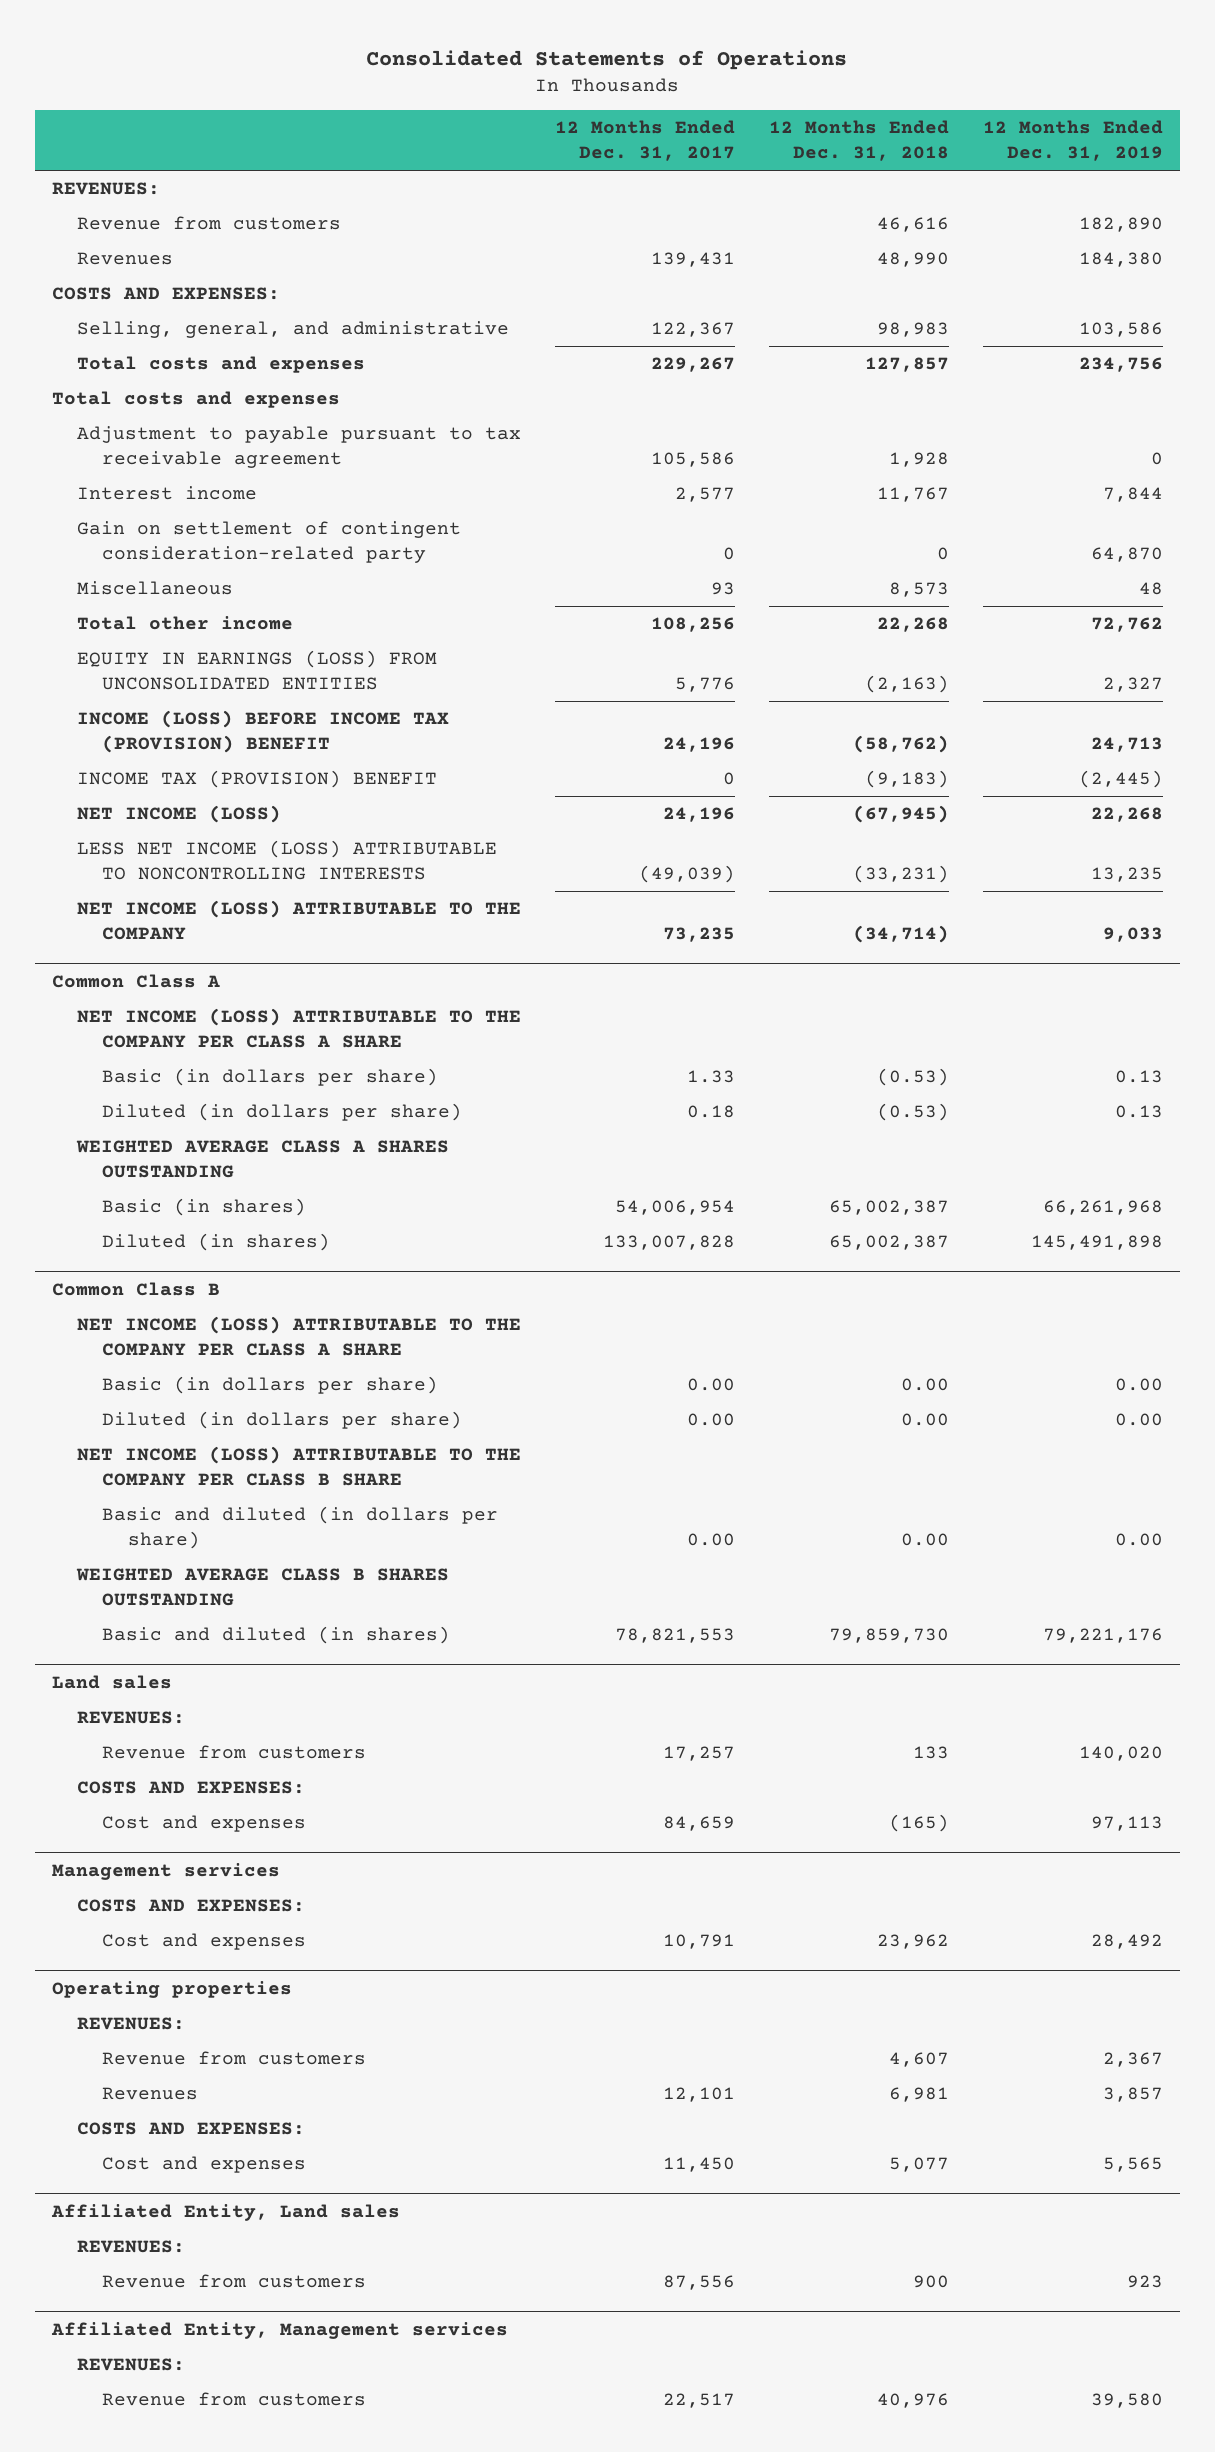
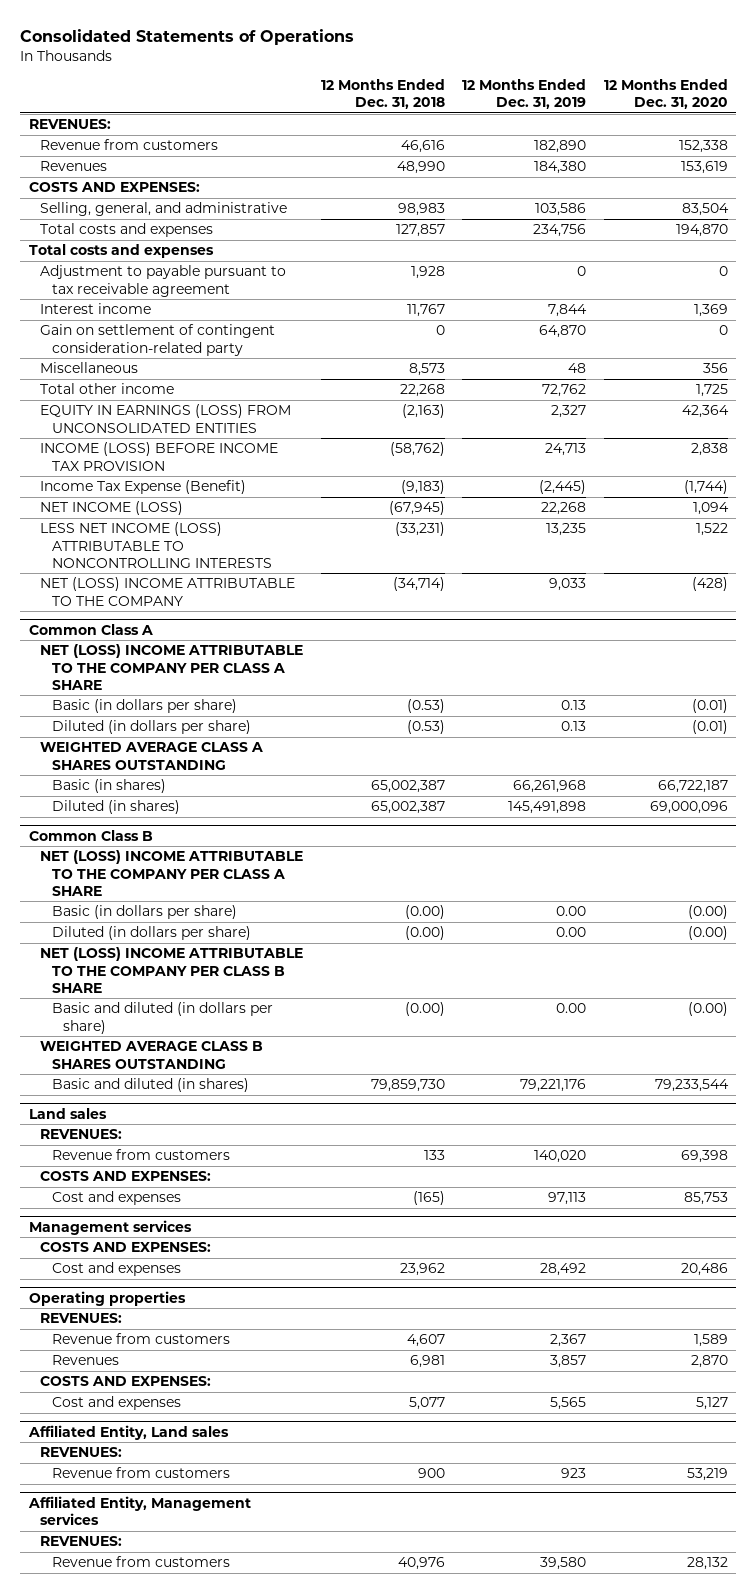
- | 12 Months Ended Dec. 31, 2017 | 12 Months Ended Dec. 31, 2018 | 12 Months Ended Dec. 31, 2019
+ | 12 Months Ended Dec. 31, 2018 | 12 Months Ended Dec. 31, 2019 | 12 Months Ended Dec. 31, 2020
- INCOME (LOSS) BEFORE INCOME TAX (PROVISION) BENEFIT | 24,196 | (58,762) | 24,713
- INCOME TAX (PROVISION) BENEFIT | 0 | (9,183) | (2,445)
+ INCOME (LOSS) BEFORE INCOME TAX PROVISION | (58,762) | 24,713 | 2,838
+ Income Tax Expense (Benefit) | (9,183) | (2,445) | (1,744)
- NET INCOME (LOSS) ATTRIBUTABLE TO THE COMPANY | 73,235 | (34,714) | 9,033
+ NET (LOSS) INCOME ATTRIBUTABLE TO THE COMPANY | (34,714) | 9,033 | (428)
@ Common Class A
- NET INCOME (LOSS) ATTRIBUTABLE TO THE COMPANY PER CLASS A SHARE
+ NET (LOSS) INCOME ATTRIBUTABLE TO THE COMPANY PER CLASS A SHARE
@ Common Class B
- NET INCOME (LOSS) ATTRIBUTABLE TO THE COMPANY PER CLASS A SHARE
- Basic (in dollars per share) | 0.00 | 0.00 | 0.00
- Diluted (in dollars per share) | 0.00 | 0.00 | 0.00
- NET INCOME (LOSS) ATTRIBUTABLE TO THE COMPANY PER CLASS B SHARE
- Basic and diluted (in dollars per share) | 0.00 | 0.00 | 0.00
+ NET (LOSS) INCOME ATTRIBUTABLE TO THE COMPANY PER CLASS A SHARE
+ Basic (in dollars per share) | (0.00) | 0.00 | (0.00)
+ Diluted (in dollars per share) | (0.00) | 0.00 | (0.00)
+ NET (LOSS) INCOME ATTRIBUTABLE TO THE COMPANY PER CLASS B SHARE
+ Basic and diluted (in dollars per share) | (0.00) | 0.00 | (0.00)

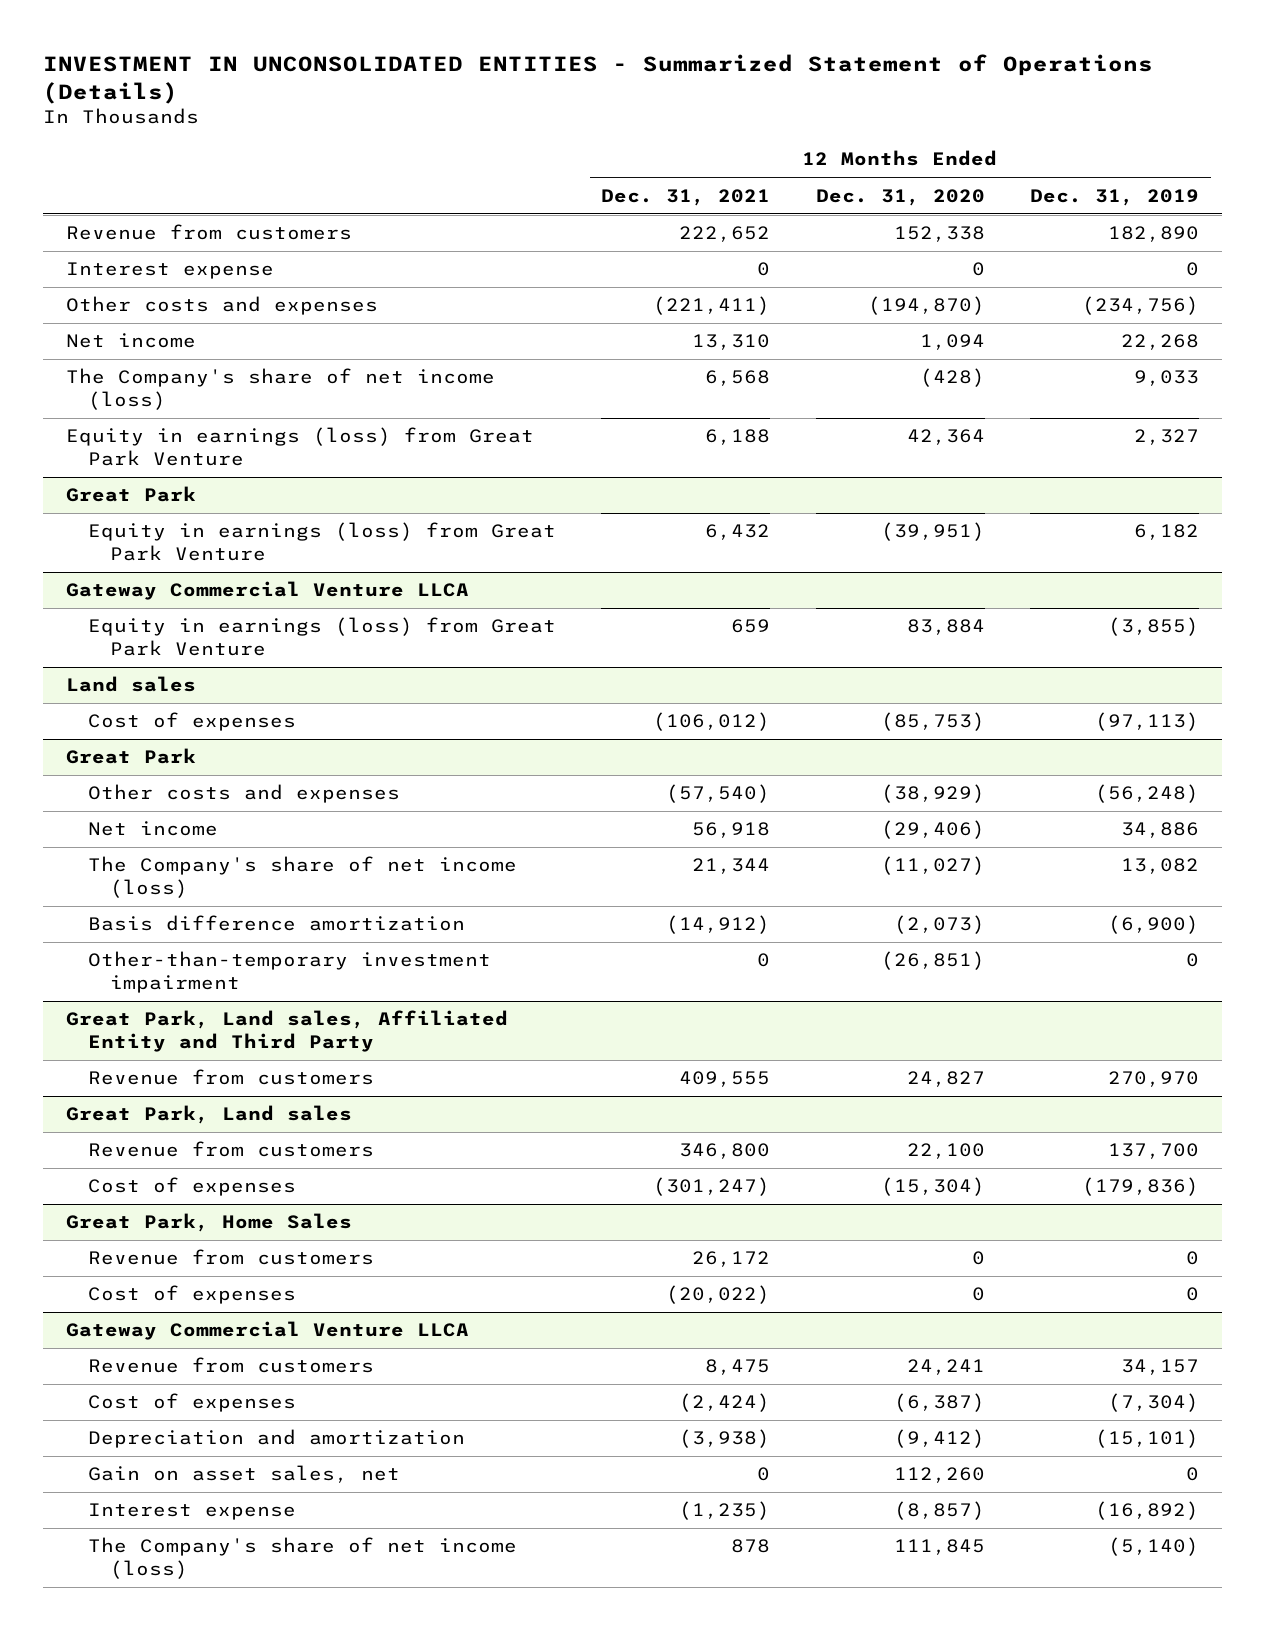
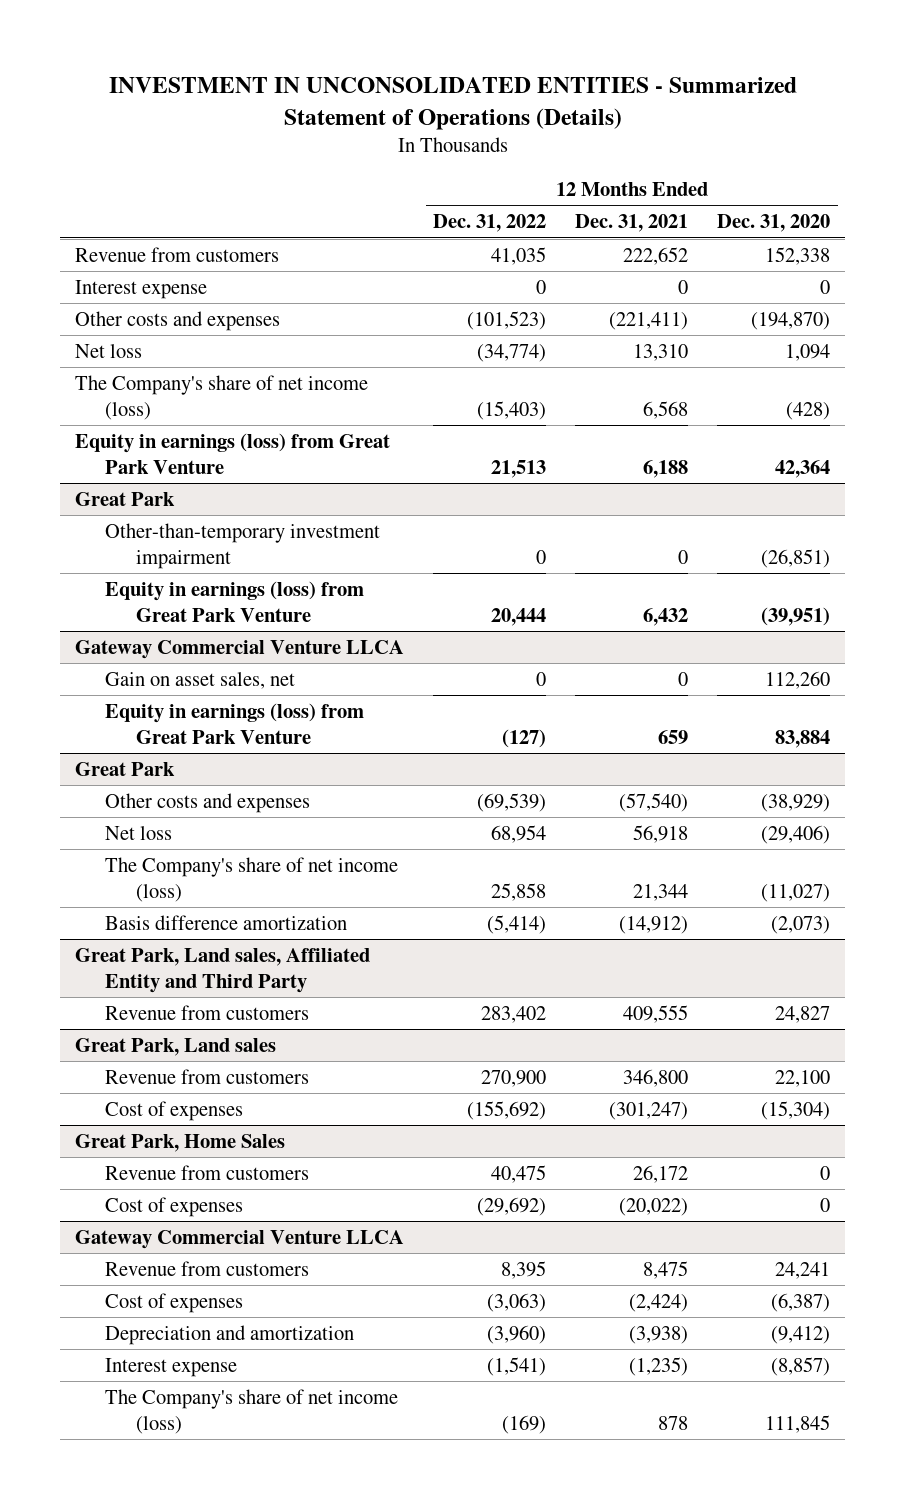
- | 12 Months Ended Dec. 31, 2021 | 12 Months Ended Dec. 31, 2020 | 12 Months Ended Dec. 31, 2019
+ | 12 Months Ended Dec. 31, 2022 | 12 Months Ended Dec. 31, 2021 | 12 Months Ended Dec. 31, 2020
- Net income | 13,310 | 1,094 | 22,268
+ Net loss | (34,774) | 13,310 | 1,094
@ Great Park
moved up: Other-than-temporary investment impairment | 0 | 0 | (26,851)
@ Gateway Commercial Venture LLCA
moved up: Gain on asset sales, net | 0 | 0 | 112,260
- Land sales
- Cost of expenses | (106,012) | (85,753) | (97,113)
@ Great Park
- Net income | 56,918 | (29,406) | 34,886
+ Net loss | 68,954 | 56,918 | (29,406)

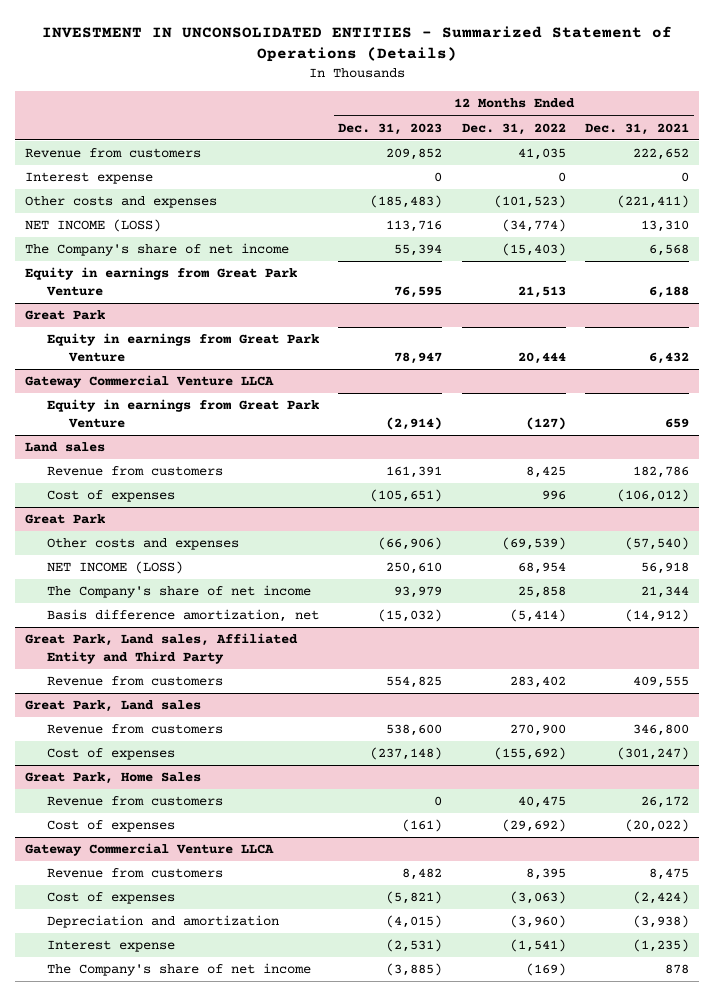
- | 12 Months Ended Dec. 31, 2022 | 12 Months Ended Dec. 31, 2021 | 12 Months Ended Dec. 31, 2020
+ | 12 Months Ended Dec. 31, 2023 | 12 Months Ended Dec. 31, 2022 | 12 Months Ended Dec. 31, 2021
- Net loss | (34,774) | 13,310 | 1,094
- The Company's share of net income (loss) | (15,403) | 6,568 | (428)
- Equity in earnings (loss) from Great Park Venture | 21,513 | 6,188 | 42,364
+ NET INCOME (LOSS) | 113,716 | (34,774) | 13,310
+ The Company's share of net income | 55,394 | (15,403) | 6,568
+ Equity in earnings from Great Park Venture | 76,595 | 21,513 | 6,188
@ Great Park
- Other-than-temporary investment impairment | 0 | 0 | (26,851)
- Equity in earnings (loss) from Great Park Venture | 20,444 | 6,432 | (39,951)
+ Equity in earnings from Great Park Venture | 78,947 | 20,444 | 6,432
@ Gateway Commercial Venture LLCA
- Gain on asset sales, net | 0 | 0 | 112,260
- Equity in earnings (loss) from Great Park Venture | (127) | 659 | 83,884
+ Equity in earnings from Great Park Venture | (2,914) | (127) | 659
+ Land sales
+ Revenue from customers | 161,391 | 8,425 | 182,786
+ Cost of expenses | (105,651) | 996 | (106,012)
@ Great Park
- Net loss | 68,954 | 56,918 | (29,406)
- The Company's share of net income (loss) | 25,858 | 21,344 | (11,027)
- Basis difference amortization | (5,414) | (14,912) | (2,073)
+ NET INCOME (LOSS) | 250,610 | 68,954 | 56,918
+ The Company's share of net income | 93,979 | 25,858 | 21,344
+ Basis difference amortization, net | (15,032) | (5,414) | (14,912)
@ Gateway Commercial Venture LLCA
- The Company's share of net income (loss) | (169) | 878 | 111,845
+ The Company's share of net income | (3,885) | (169) | 878

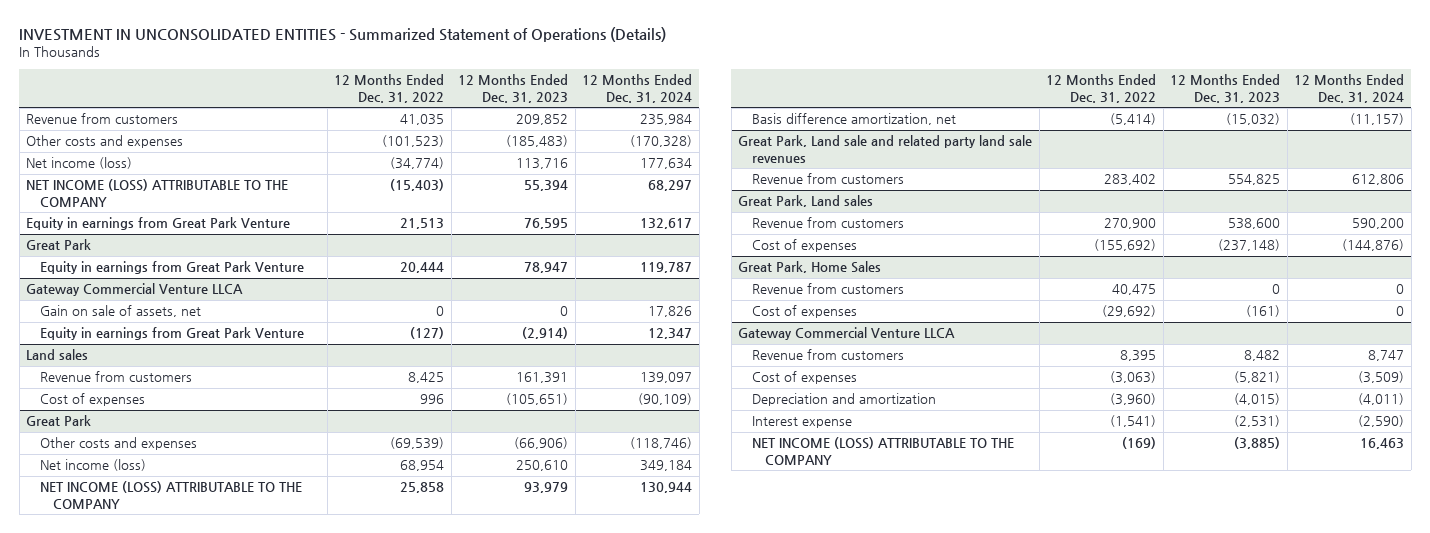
- | 12 Months Ended Dec. 31, 2023 | 12 Months Ended Dec. 31, 2022 | 12 Months Ended Dec. 31, 2021
+ | 12 Months Ended Dec. 31, 2022 | 12 Months Ended Dec. 31, 2023 | 12 Months Ended Dec. 31, 2024
- Interest expense | 0 | 0 | 0
- NET INCOME (LOSS) | 113,716 | (34,774) | 13,310
- The Company's share of net income | 55,394 | (15,403) | 6,568
+ Net income (loss) | (34,774) | 113,716 | 177,634
+ NET INCOME (LOSS) ATTRIBUTABLE TO THE COMPANY | (15,403) | 55,394 | 68,297
@ Gateway Commercial Venture LLCA
+ Gain on sale of assets, net | 0 | 0 | 17,826
@ Great Park
- NET INCOME (LOSS) | 250,610 | 68,954 | 56,918
- The Company's share of net income | 93,979 | 25,858 | 21,344
+ Net income (loss) | 68,954 | 250,610 | 349,184
+ NET INCOME (LOSS) ATTRIBUTABLE TO THE COMPANY | 25,858 | 93,979 | 130,944
- Great Park, Land sales, Affiliated Entity and Third Party
+ Great Park, Land sale and related party land sale revenues
@ Gateway Commercial Venture LLCA
- The Company's share of net income | (3,885) | (169) | 878
+ NET INCOME (LOSS) ATTRIBUTABLE TO THE COMPANY | (169) | (3,885) | 16,463

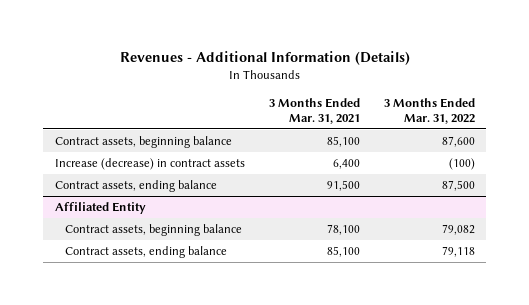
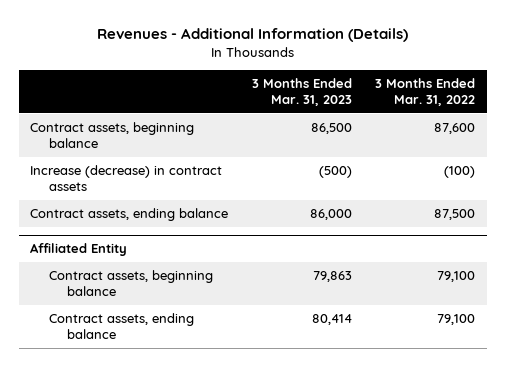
- | 3 Months Ended Mar. 31, 2021 | 3 Months Ended Mar. 31, 2022
+ | 3 Months Ended Mar. 31, 2023 | 3 Months Ended Mar. 31, 2022
@ Affiliated Entity
- Contract assets, beginning balance | 78,100 | 79,082
- Contract assets, ending balance | 85,100 | 79,118
+ Contract assets, beginning balance | 79,863 | 79,100
+ Contract assets, ending balance | 80,414 | 79,100

